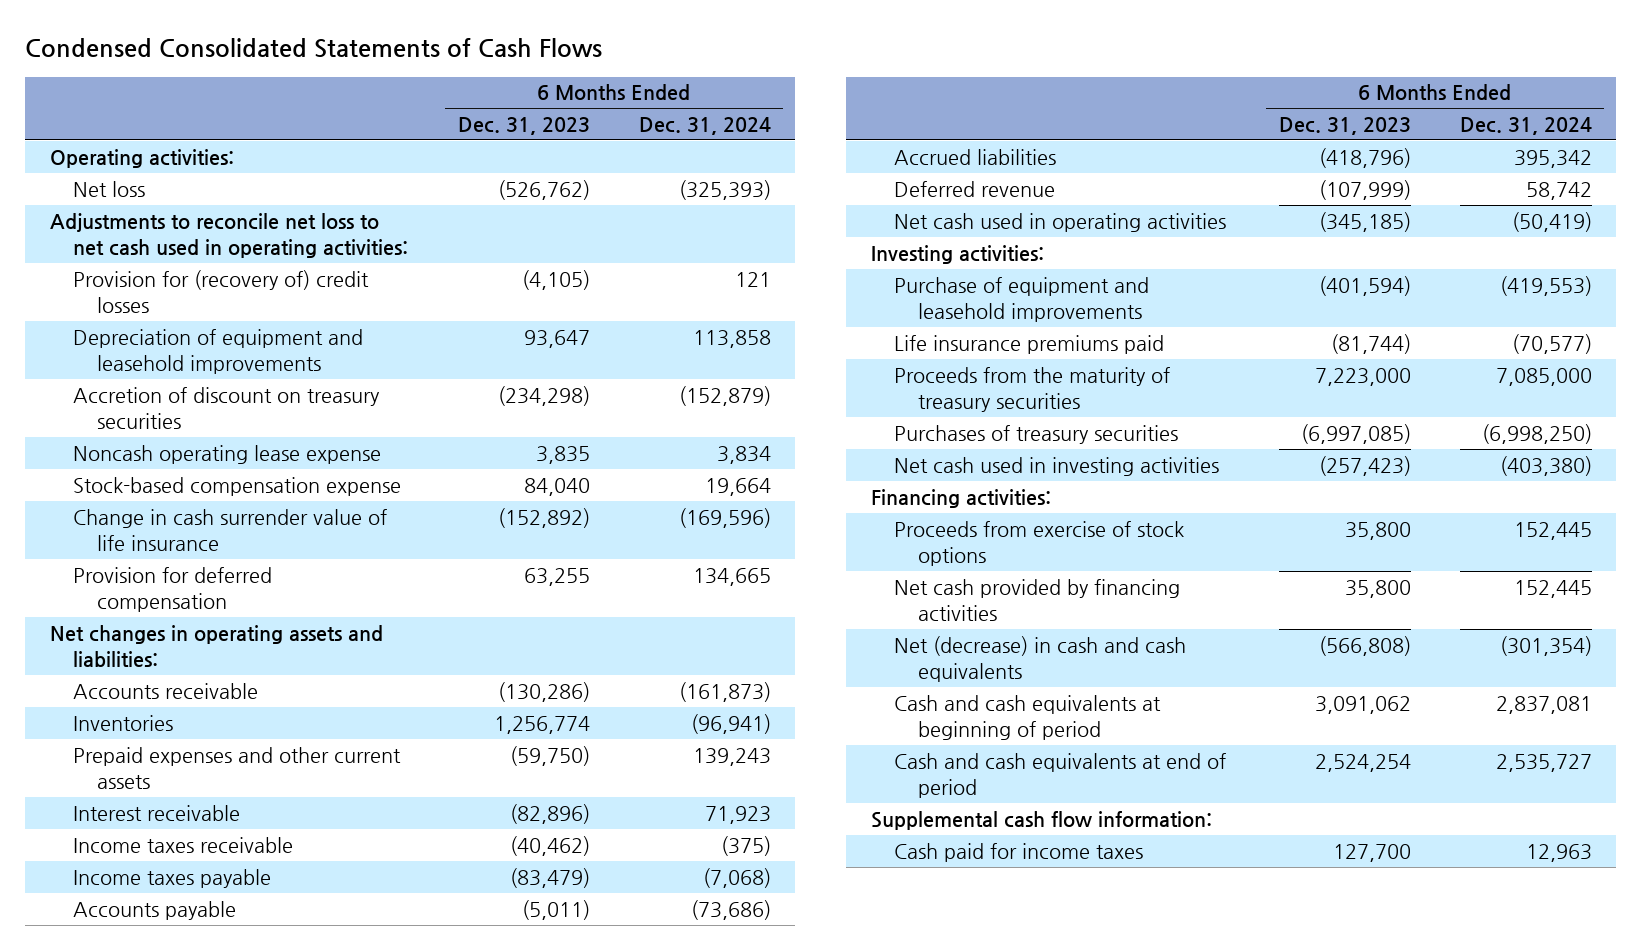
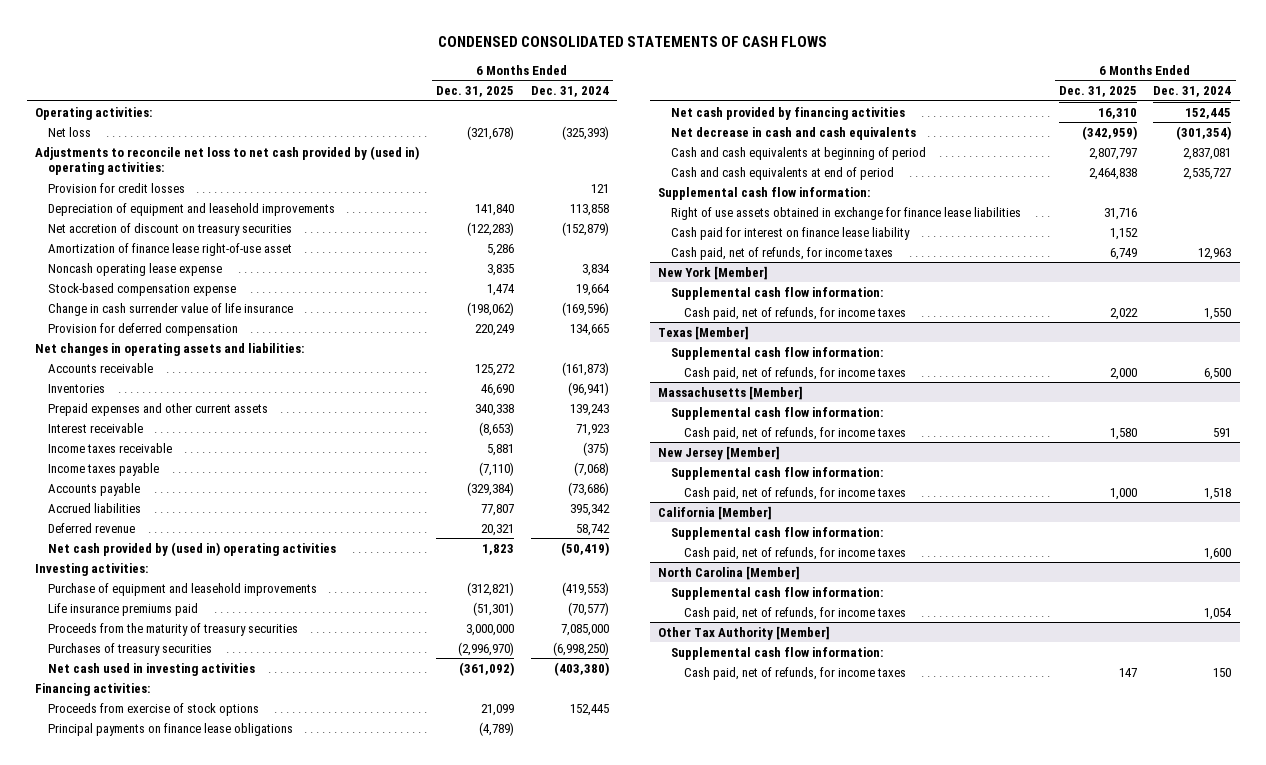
- Condensed Consolidated Statements of Cash Flows
+ CONDENSED CONSOLIDATED STATEMENTS OF CASH FLOWS
- | 6 Months Ended Dec. 31, 2023 | 6 Months Ended Dec. 31, 2024
+ | 6 Months Ended Dec. 31, 2025 | 6 Months Ended Dec. 31, 2024
- Adjustments to reconcile net loss to net cash used in operating activities:
- Provision for (recovery of) credit losses | (4,105) | 121
+ Adjustments to reconcile net loss to net cash provided by (used in) operating activities:
+ Provision for credit losses | | 121
- Accretion of discount on treasury securities | (234,298) | (152,879)
+ Net accretion of discount on treasury securities | (122,283) | (152,879)
+ Amortization of finance lease right-of-use asset | 5,286 |
- Net cash used in operating activities | (345,185) | (50,419)
+ Net cash provided by (used in) operating activities | 1,823 | (50,419)
+ Principal payments on finance lease obligations | (4,789) |
- Net (decrease) in cash and cash equivalents | (566,808) | (301,354)
+ Net decrease in cash and cash equivalents | (342,959) | (301,354)
- Cash paid for income taxes | 127,700 | 12,963
+ Right of use assets obtained in exchange for finance lease liabilities | 31,716 |
+ Cash paid for interest on finance lease liability | 1,152 |
+ Cash paid, net of refunds, for income taxes | 6,749 | 12,963
+ New York [Member]
+ Supplemental cash flow information:
+ Cash paid, net of refunds, for income taxes | 2,022 | 1,550
+ Texas [Member]
+ Supplemental cash flow information:
+ Cash paid, net of refunds, for income taxes | 2,000 | 6,500
+ Massachusetts [Member]
+ Supplemental cash flow information:
+ Cash paid, net of refunds, for income taxes | 1,580 | 591
+ New Jersey [Member]
+ Supplemental cash flow information:
+ Cash paid, net of refunds, for income taxes | 1,000 | 1,518
+ California [Member]
+ Supplemental cash flow information:
+ Cash paid, net of refunds, for income taxes | | 1,600
+ North Carolina [Member]
+ Supplemental cash flow information:
+ Cash paid, net of refunds, for income taxes | | 1,054
+ Other Tax Authority [Member]
+ Supplemental cash flow information:
+ Cash paid, net of refunds, for income taxes | 147 | 150

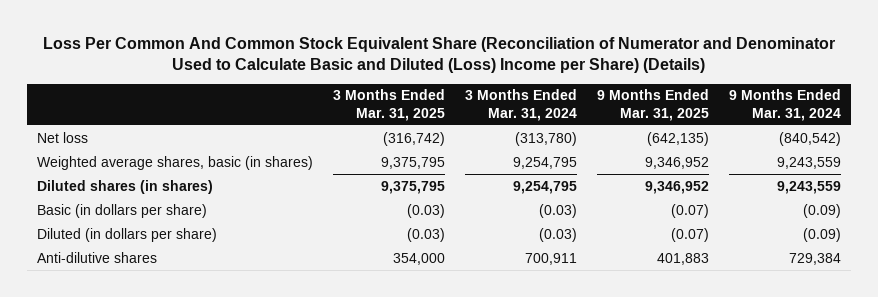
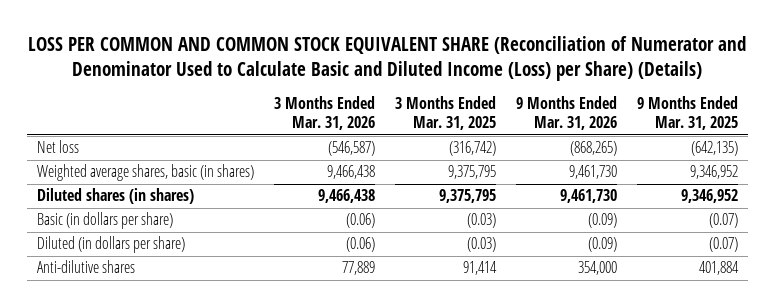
- Loss Per Common And Common Stock Equivalent Share (Reconciliation of Numerator and Denominator Used to Calculate Basic and Diluted (Loss) Income per Share) (Details)
+ LOSS PER COMMON AND COMMON STOCK EQUIVALENT SHARE (Reconciliation of Numerator and Denominator Used to Calculate Basic and Diluted Income (Loss) per Share) (Details)
- | 3 Months Ended Mar. 31, 2025 | 3 Months Ended Mar. 31, 2024 | 9 Months Ended Mar. 31, 2025 | 9 Months Ended Mar. 31, 2024
+ | 3 Months Ended Mar. 31, 2026 | 3 Months Ended Mar. 31, 2025 | 9 Months Ended Mar. 31, 2026 | 9 Months Ended Mar. 31, 2025
- Anti-dilutive shares | 354,000 | 700,911 | 401,883 | 729,384
+ Anti-dilutive shares | 77,889 | 91,414 | 354,000 | 401,884

